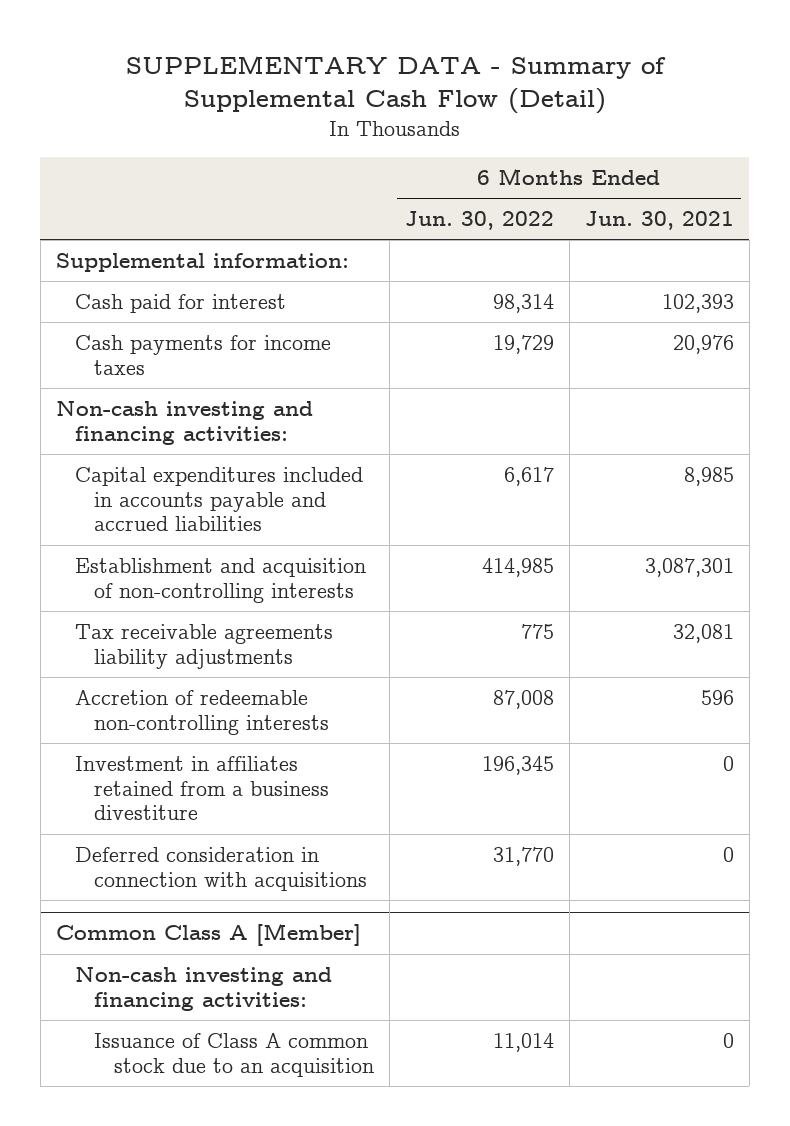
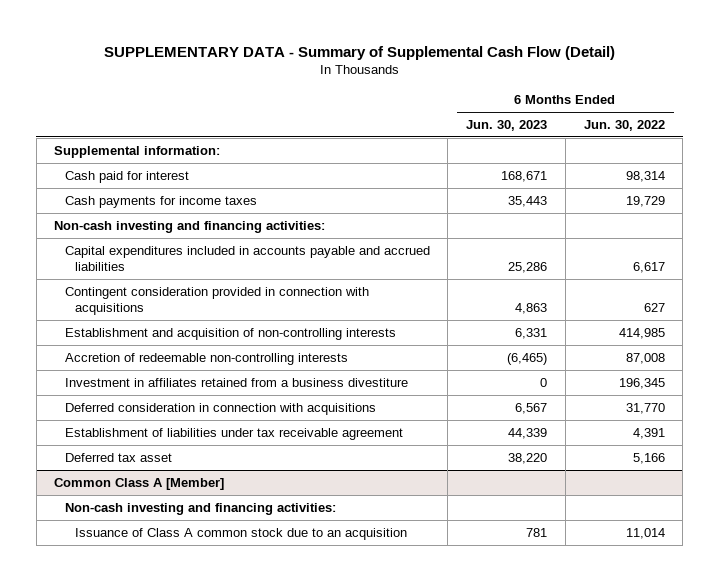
- | 6 Months Ended Jun. 30, 2022 | 6 Months Ended Jun. 30, 2021
+ | 6 Months Ended Jun. 30, 2023 | 6 Months Ended Jun. 30, 2022
+ Contingent consideration provided in connection with acquisitions | 4,863 | 627
- Tax receivable agreements liability adjustments | 775 | 32,081
+ Establishment of liabilities under tax receivable agreement | 44,339 | 4,391
+ Deferred tax asset | 38,220 | 5,166

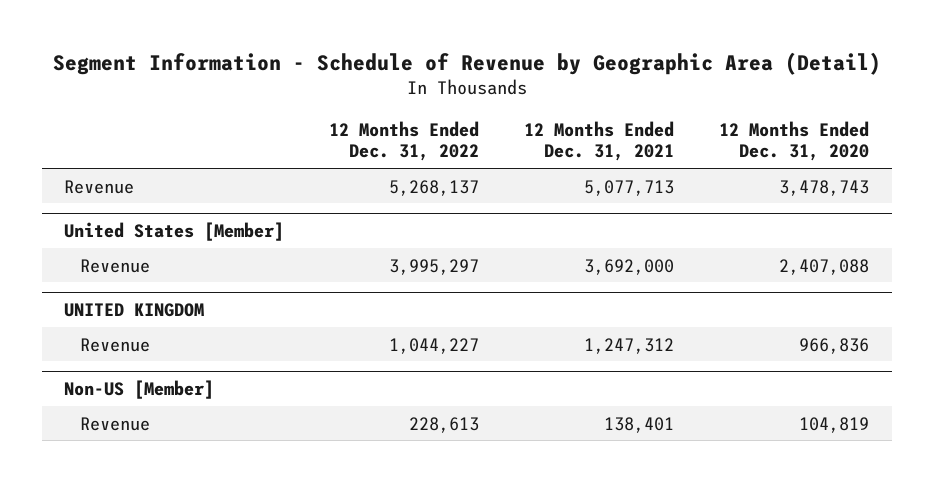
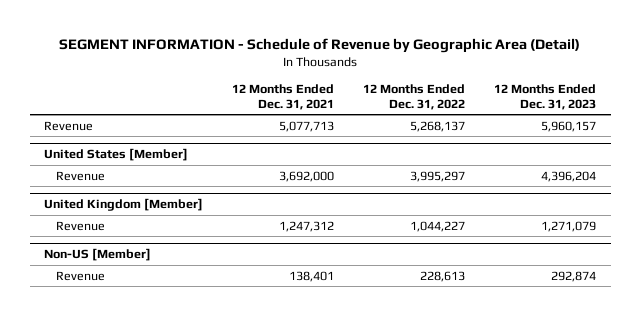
- Segment Information - Schedule of Revenue by Geographic Area (Detail)
+ SEGMENT INFORMATION - Schedule of Revenue by Geographic Area (Detail)
- | 12 Months Ended Dec. 31, 2022 | 12 Months Ended Dec. 31, 2021 | 12 Months Ended Dec. 31, 2020
+ | 12 Months Ended Dec. 31, 2021 | 12 Months Ended Dec. 31, 2022 | 12 Months Ended Dec. 31, 2023
- UNITED KINGDOM
+ United Kingdom [Member]

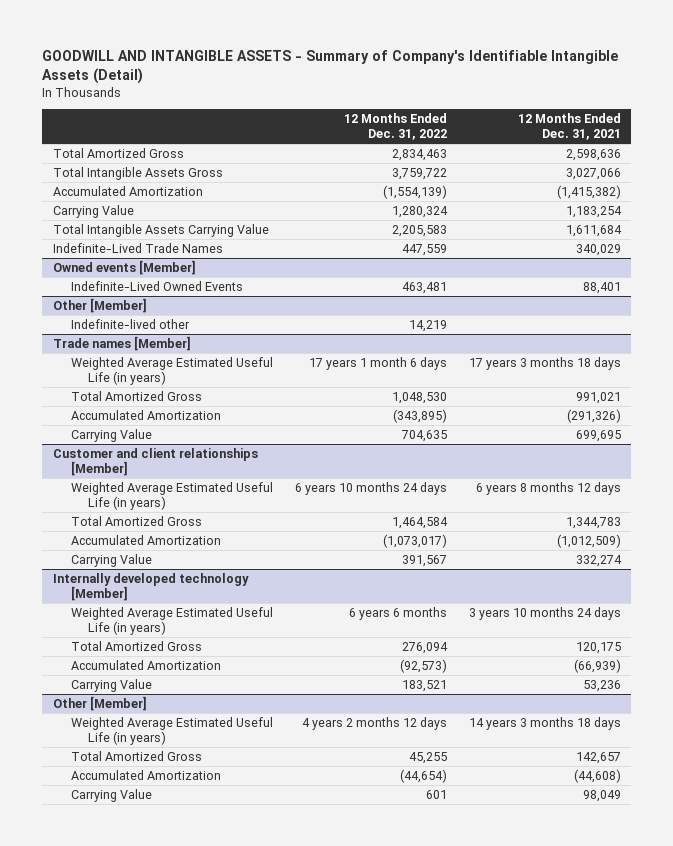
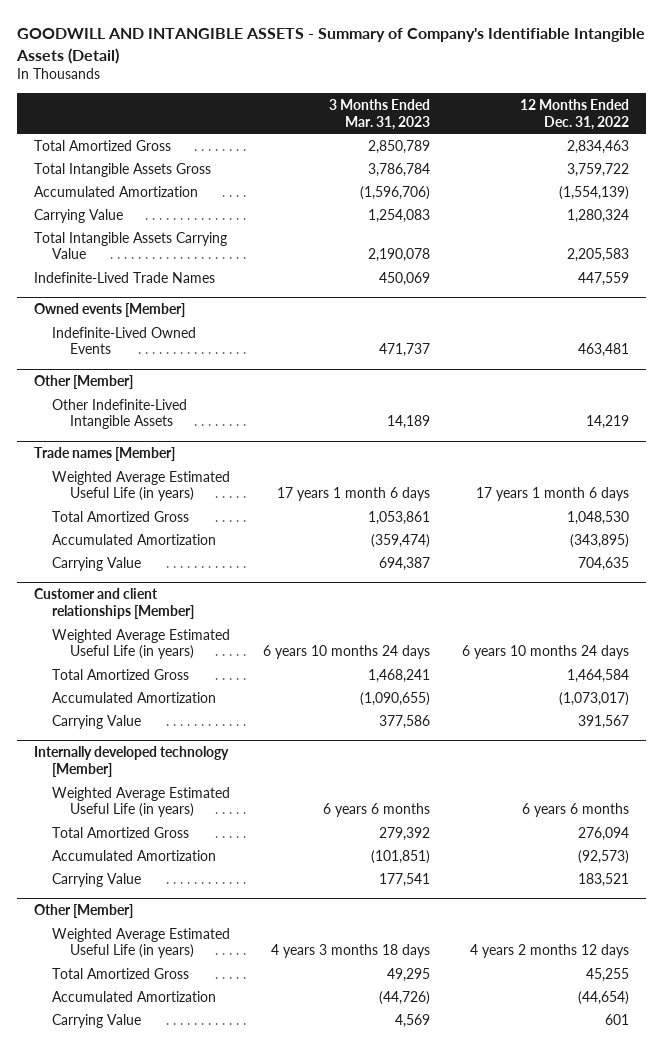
- | 12 Months Ended Dec. 31, 2022 | 12 Months Ended Dec. 31, 2021
+ | 3 Months Ended Mar. 31, 2023 | 12 Months Ended Dec. 31, 2022
@ Other [Member]
- Indefinite-lived other | 14,219 |
+ Other Indefinite-Lived Intangible Assets | 14,189 | 14,219

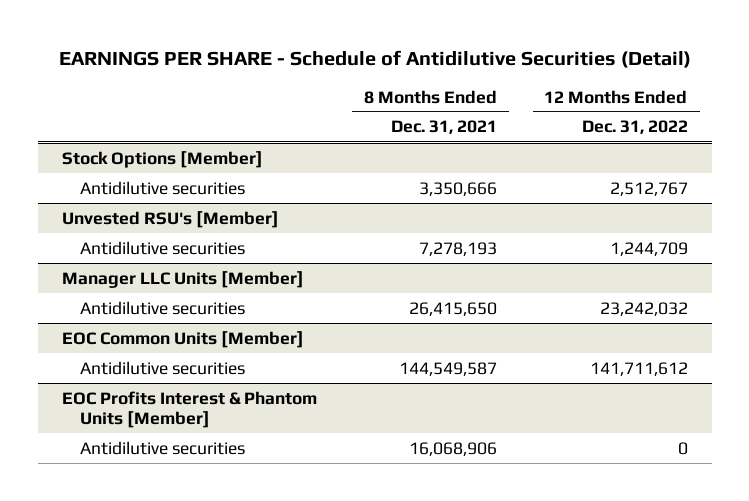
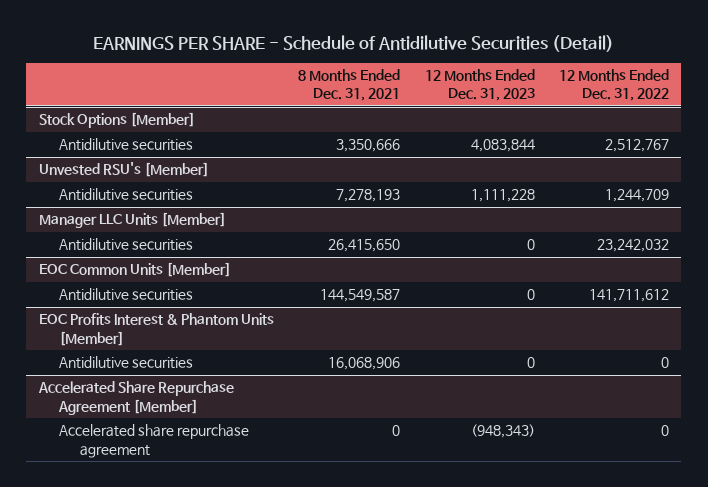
- | 8 Months Ended Dec. 31, 2021 | 12 Months Ended Dec. 31, 2022
+ | 8 Months Ended Dec. 31, 2021 | 12 Months Ended Dec. 31, 2023 | 12 Months Ended Dec. 31, 2022
+ Accelerated Share Repurchase Agreement [Member]
+ Accelerated share repurchase agreement | 0 | (948,343) | 0

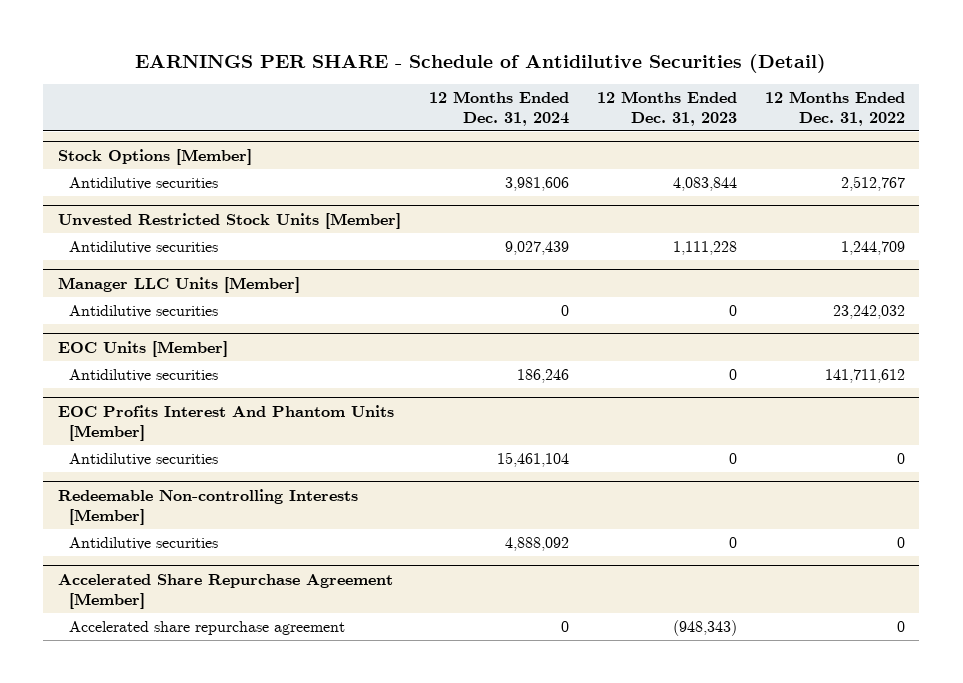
- | 8 Months Ended Dec. 31, 2021 | 12 Months Ended Dec. 31, 2023 | 12 Months Ended Dec. 31, 2022
+ | 12 Months Ended Dec. 31, 2024 | 12 Months Ended Dec. 31, 2023 | 12 Months Ended Dec. 31, 2022
- Unvested RSU's [Member]
+ Unvested Restricted Stock Units [Member]
- EOC Common Units [Member]
+ EOC Units [Member]
- EOC Profits Interest & Phantom Units [Member]
+ EOC Profits Interest And Phantom Units [Member]
+ Redeemable Non-controlling Interests [Member]
+ Antidilutive securities | 4,888,092 | 0 | 0

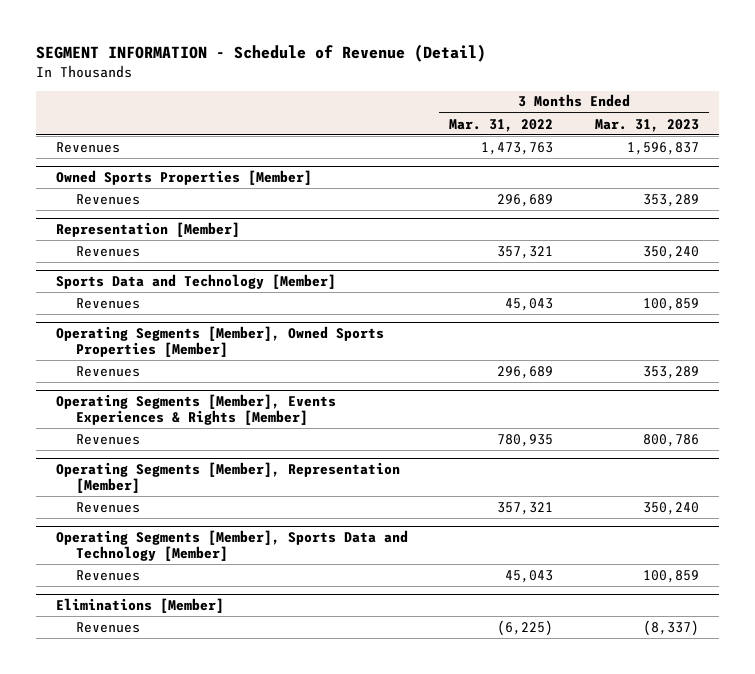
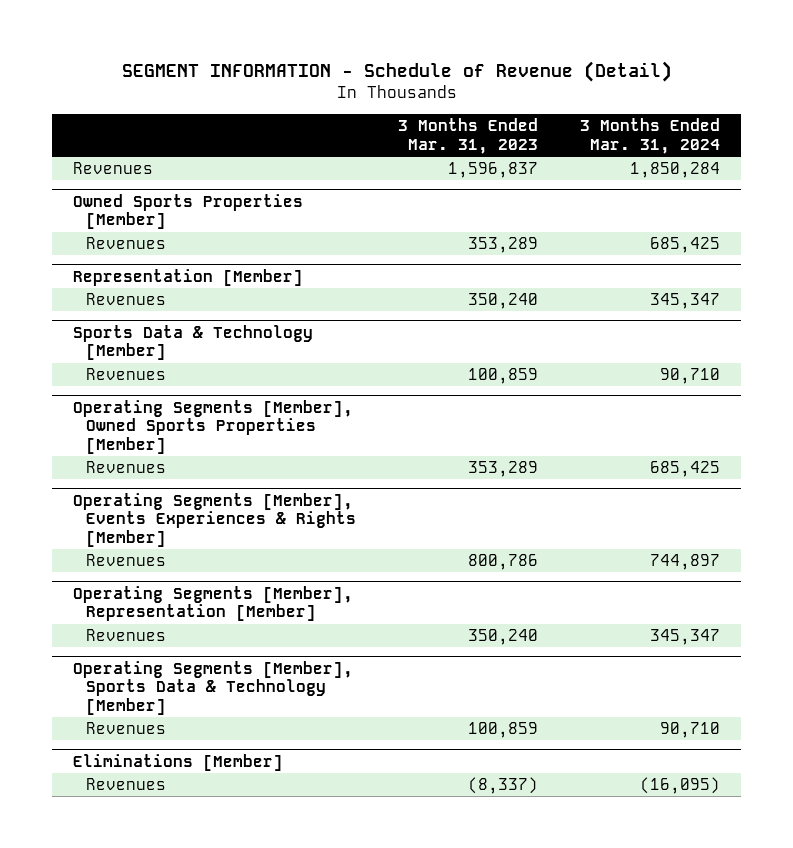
- | 3 Months Ended Mar. 31, 2022 | 3 Months Ended Mar. 31, 2023
+ | 3 Months Ended Mar. 31, 2023 | 3 Months Ended Mar. 31, 2024
- Sports Data and Technology [Member]
+ Sports Data & Technology [Member]
- Operating Segments [Member], Sports Data and Technology [Member]
+ Operating Segments [Member], Sports Data & Technology [Member]

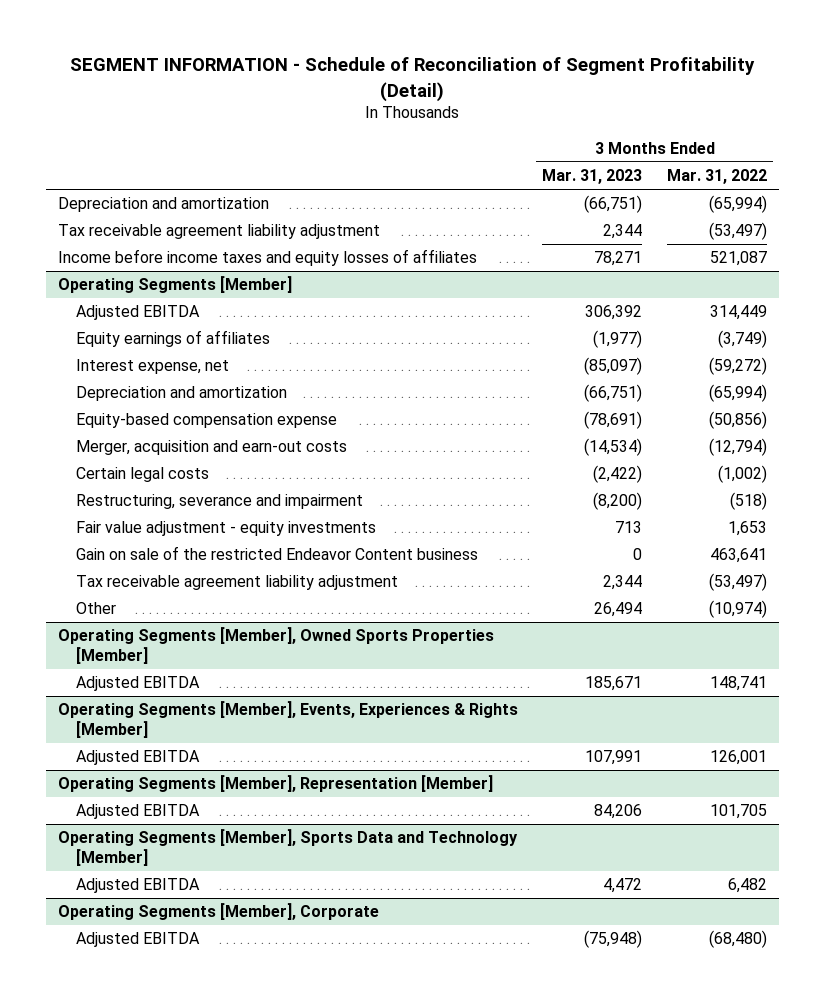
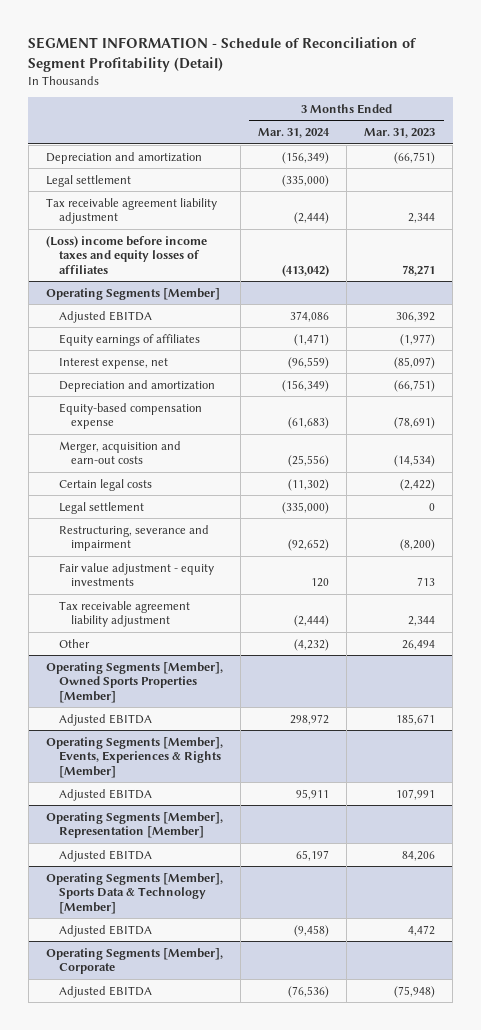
- | 3 Months Ended Mar. 31, 2023 | 3 Months Ended Mar. 31, 2022
+ | 3 Months Ended Mar. 31, 2024 | 3 Months Ended Mar. 31, 2023
+ Legal settlement | (335,000) |
- Income before income taxes and equity losses of affiliates | 78,271 | 521,087
+ (Loss) income before income taxes and equity losses of affiliates | (413,042) | 78,271
@ Operating Segments [Member]
+ Legal settlement | (335,000) | 0
- Gain on sale of the restricted Endeavor Content business | 0 | 463,641
- Operating Segments [Member], Sports Data and Technology [Member]
+ Operating Segments [Member], Sports Data & Technology [Member]

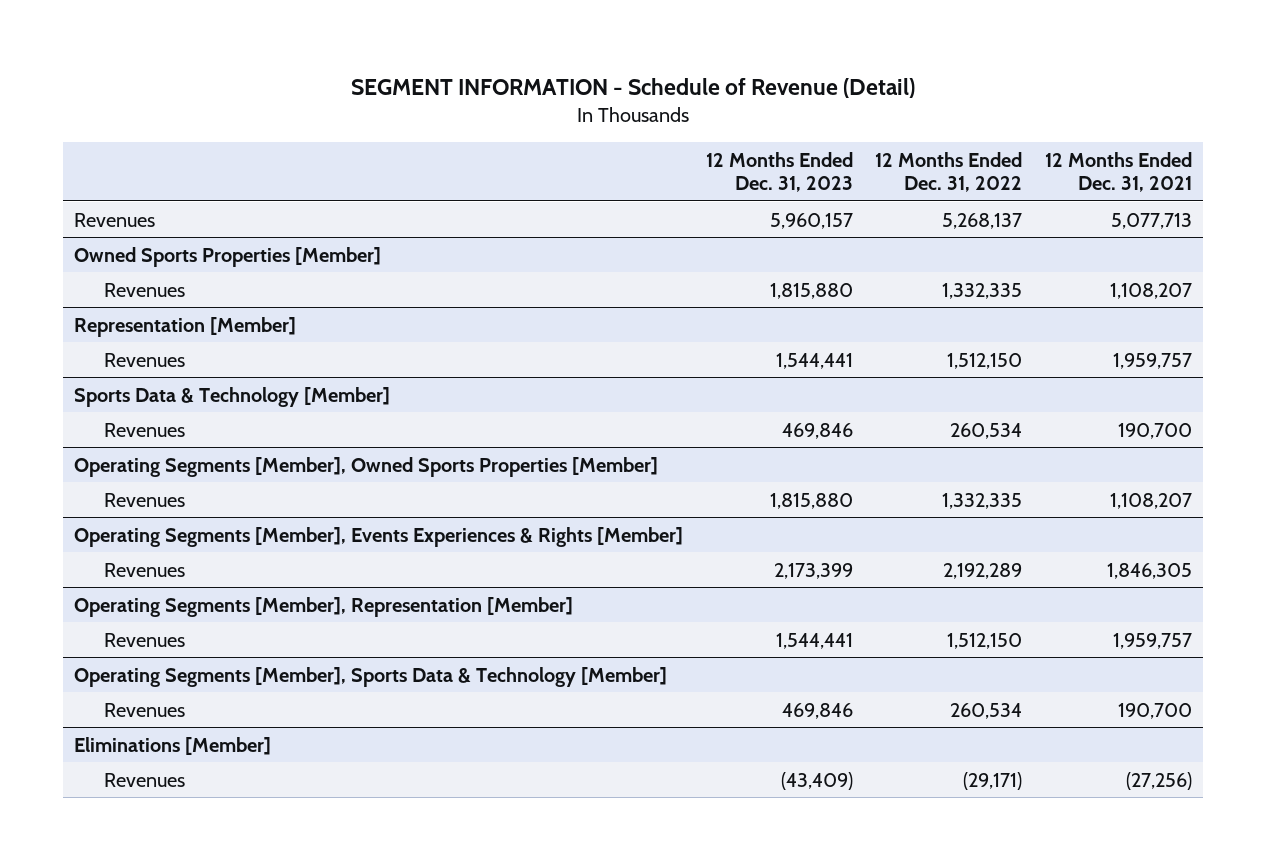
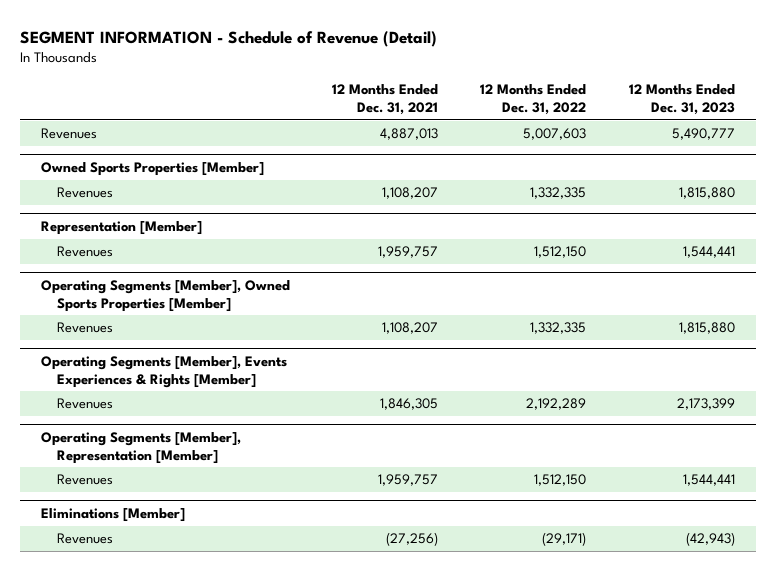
- | 12 Months Ended Dec. 31, 2023 | 12 Months Ended Dec. 31, 2022 | 12 Months Ended Dec. 31, 2021
+ | 12 Months Ended Dec. 31, 2021 | 12 Months Ended Dec. 31, 2022 | 12 Months Ended Dec. 31, 2023
- Revenues | 5,960,157 | 5,268,137 | 5,077,713
+ Revenues | 4,887,013 | 5,007,603 | 5,490,777
- Sports Data & Technology [Member]
- Revenues | 469,846 | 260,534 | 190,700
- Operating Segments [Member], Sports Data & Technology [Member]
- Revenues | 469,846 | 260,534 | 190,700
@ Eliminations [Member]
- Revenues | (43,409) | (29,171) | (27,256)
+ Revenues | (27,256) | (29,171) | (42,943)

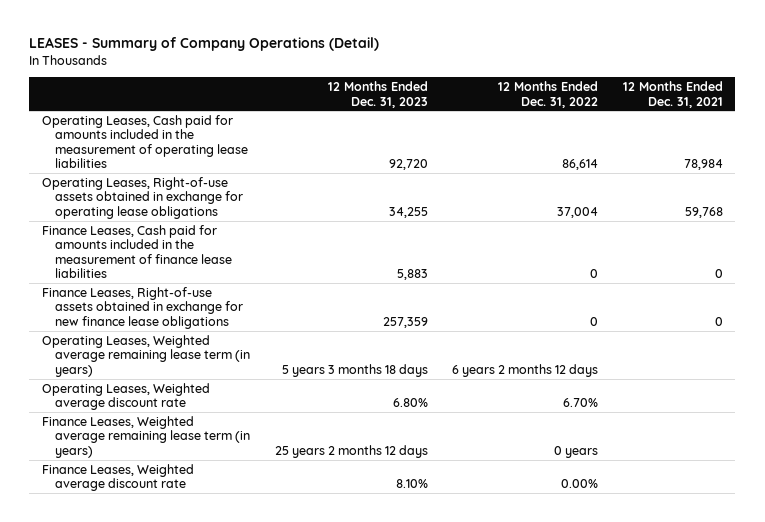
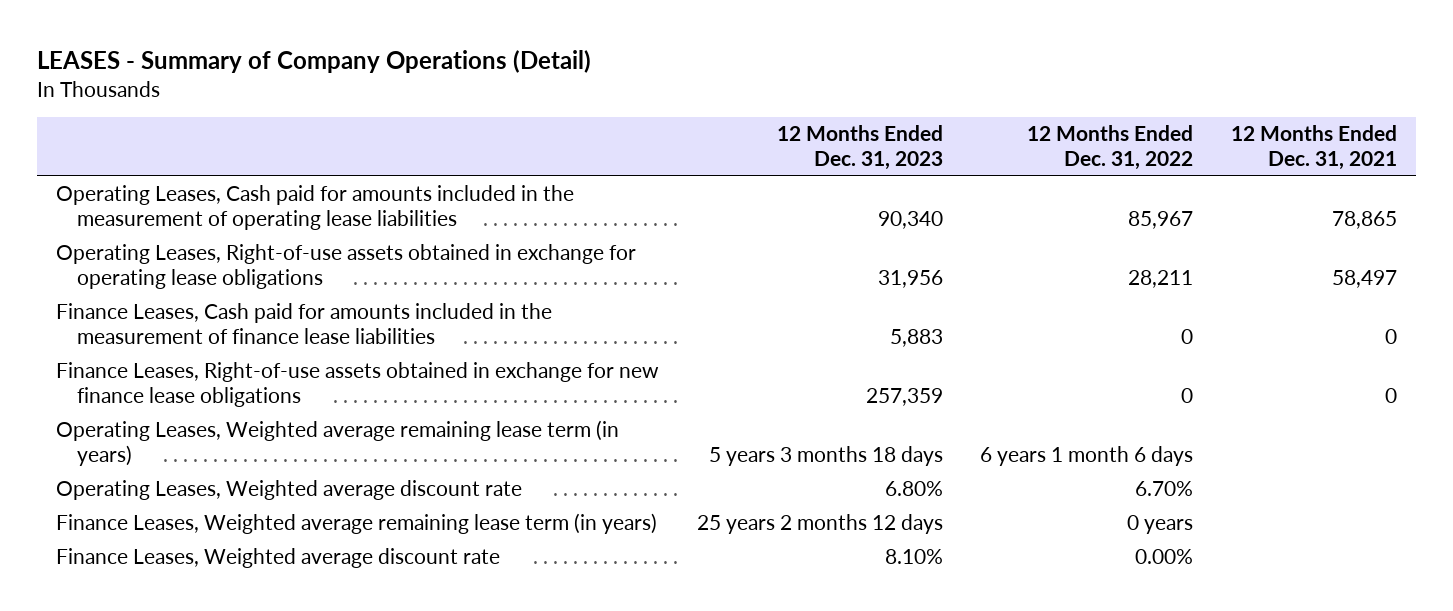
- Operating Leases, Cash paid for amounts included in the measurement of operating lease liabilities | 92,720 | 86,614 | 78,984
- Operating Leases, Right-of-use assets obtained in exchange for operating lease obligations | 34,255 | 37,004 | 59,768
+ Operating Leases, Cash paid for amounts included in the measurement of operating lease liabilities | 90,340 | 85,967 | 78,865
+ Operating Leases, Right-of-use assets obtained in exchange for operating lease obligations | 31,956 | 28,211 | 58,497
- Operating Leases, Weighted average remaining lease term (in years) | 5 years 3 months 18 days | 6 years 2 months 12 days |
+ Operating Leases, Weighted average remaining lease term (in years) | 5 years 3 months 18 days | 6 years 1 month 6 days |

